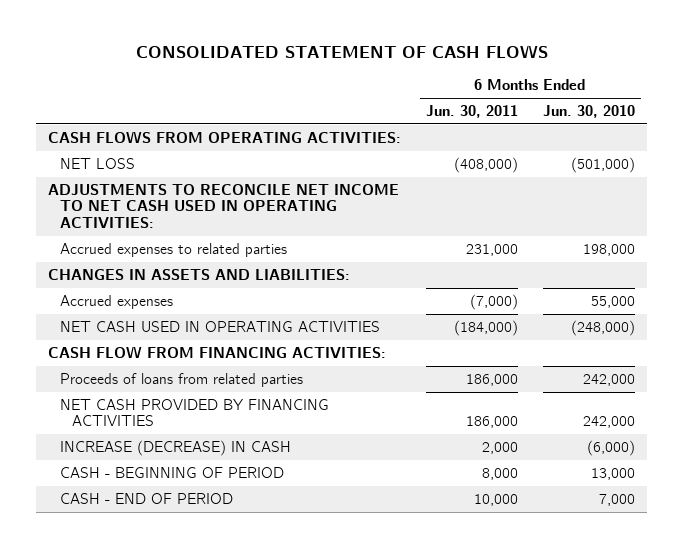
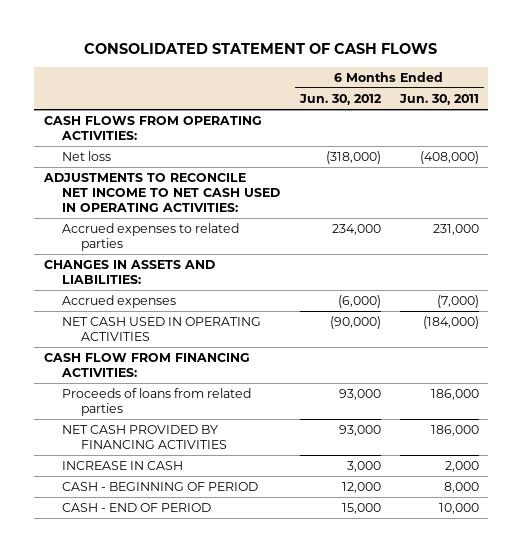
- | 6 Months Ended Jun. 30, 2011 | 6 Months Ended Jun. 30, 2010
+ | 6 Months Ended Jun. 30, 2012 | 6 Months Ended Jun. 30, 2011
- NET LOSS | (408,000) | (501,000)
+ Net loss | (318,000) | (408,000)
- INCREASE (DECREASE) IN CASH | 2,000 | (6,000)
+ INCREASE IN CASH | 3,000 | 2,000

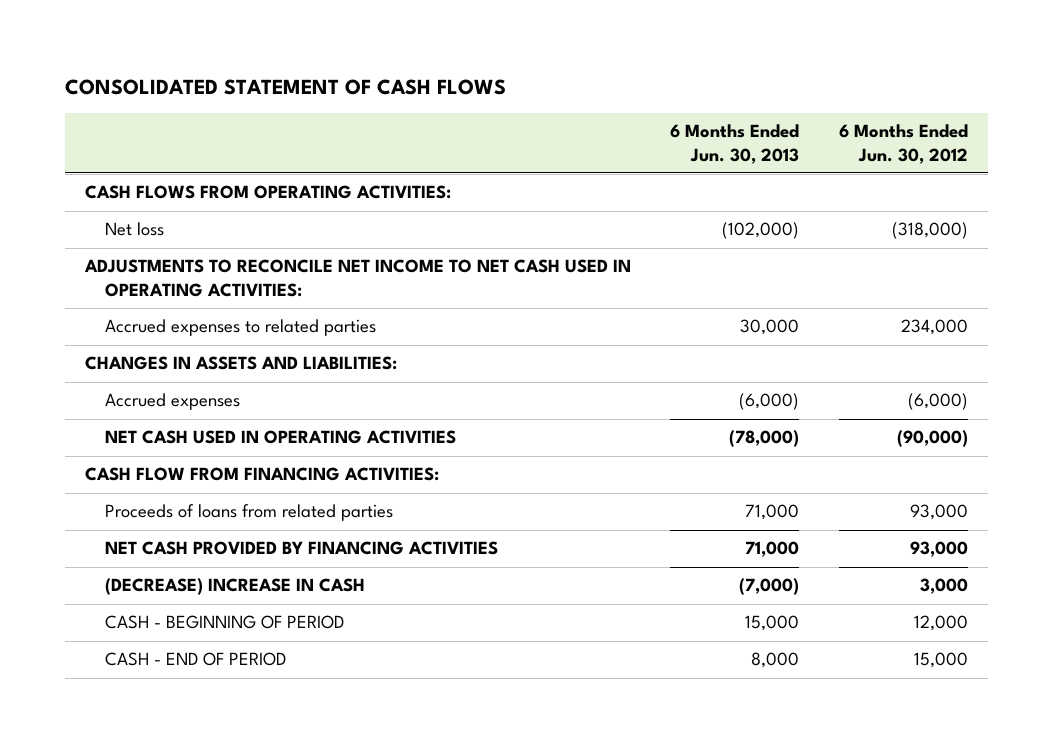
- | 6 Months Ended Jun. 30, 2012 | 6 Months Ended Jun. 30, 2011
+ | 6 Months Ended Jun. 30, 2013 | 6 Months Ended Jun. 30, 2012
- INCREASE IN CASH | 3,000 | 2,000
+ (DECREASE) INCREASE IN CASH | (7,000) | 3,000

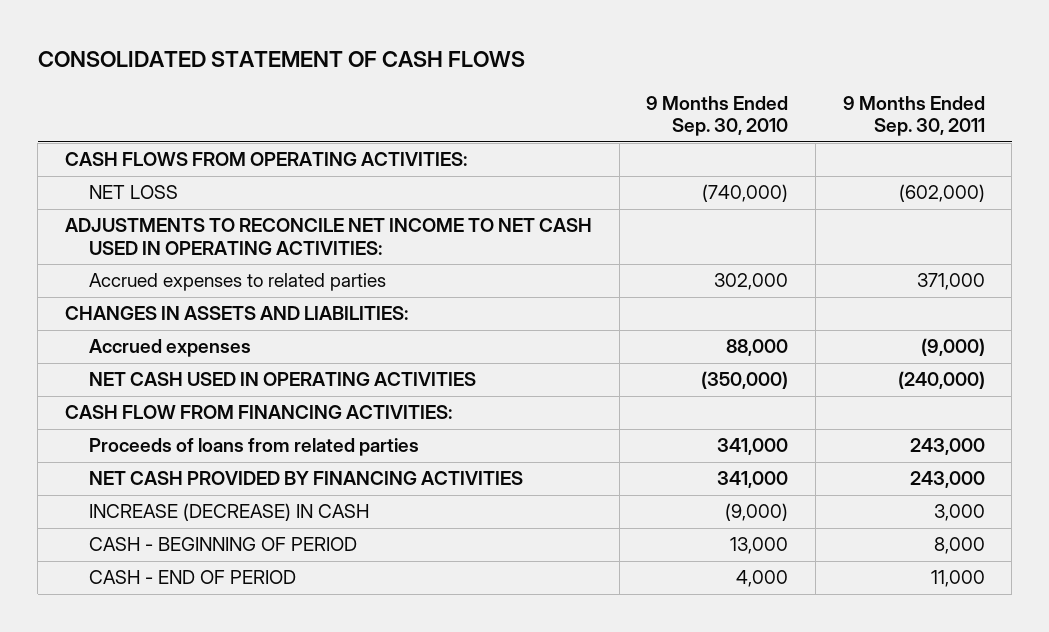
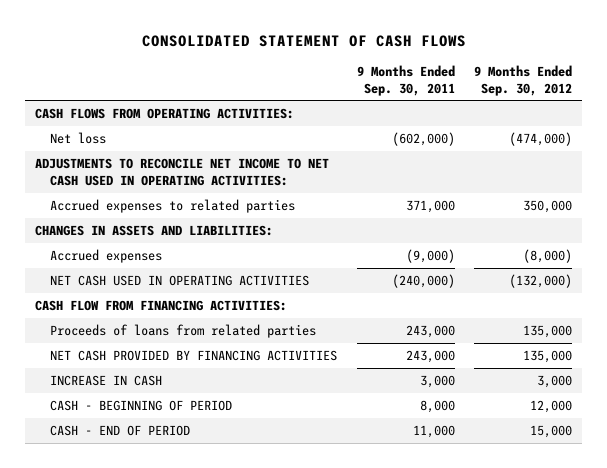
- | 9 Months Ended Sep. 30, 2010 | 9 Months Ended Sep. 30, 2011
+ | 9 Months Ended Sep. 30, 2011 | 9 Months Ended Sep. 30, 2012
- NET LOSS | (740,000) | (602,000)
+ Net loss | (602,000) | (474,000)
- INCREASE (DECREASE) IN CASH | (9,000) | 3,000
+ INCREASE IN CASH | 3,000 | 3,000

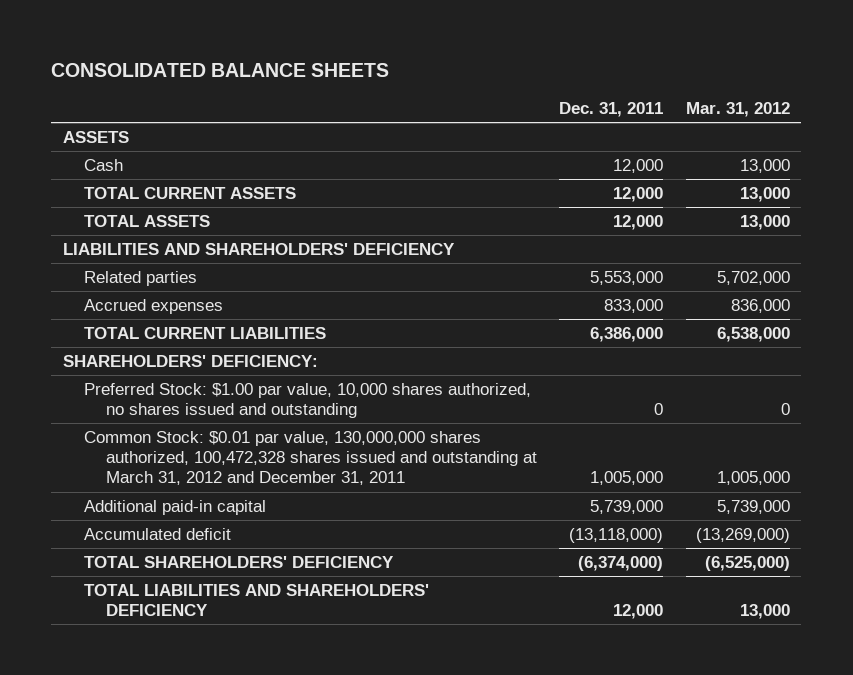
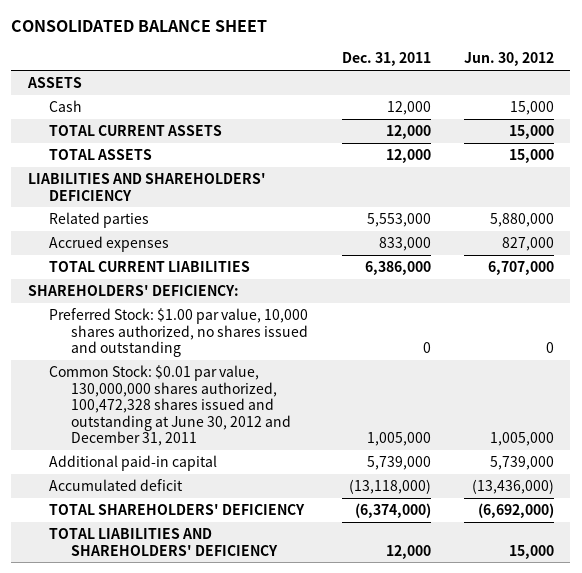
- CONSOLIDATED BALANCE SHEETS
+ CONSOLIDATED BALANCE SHEET
- | Dec. 31, 2011 | Mar. 31, 2012
+ | Dec. 31, 2011 | Jun. 30, 2012
- Common Stock: $0.01 par value, 130,000,000 shares authorized, 100,472,328 shares issued and outstanding at March 31, 2012 and December 31, 2011 | 1,005,000 | 1,005,000
+ Common Stock: $0.01 par value, 130,000,000 shares authorized, 100,472,328 shares issued and outstanding at June 30, 2012 and December 31, 2011 | 1,005,000 | 1,005,000

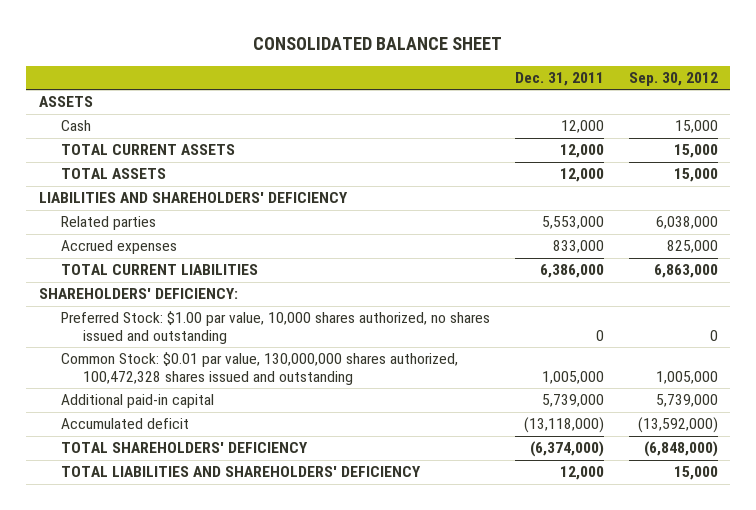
- | Dec. 31, 2011 | Jun. 30, 2012
+ | Dec. 31, 2011 | Sep. 30, 2012
- Common Stock: $0.01 par value, 130,000,000 shares authorized, 100,472,328 shares issued and outstanding at June 30, 2012 and December 31, 2011 | 1,005,000 | 1,005,000
+ Common Stock: $0.01 par value, 130,000,000 shares authorized, 100,472,328 shares issued and outstanding | 1,005,000 | 1,005,000

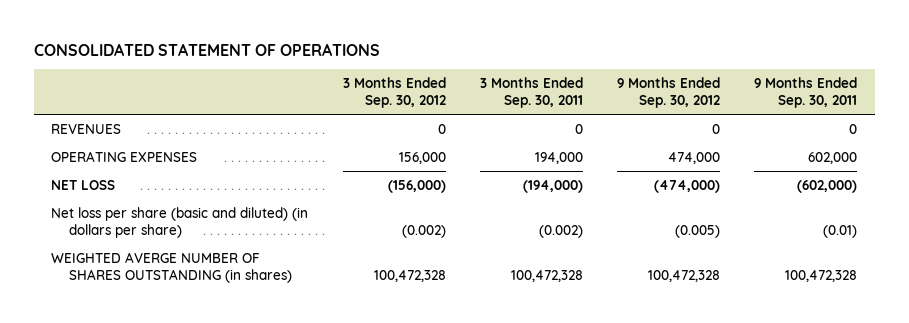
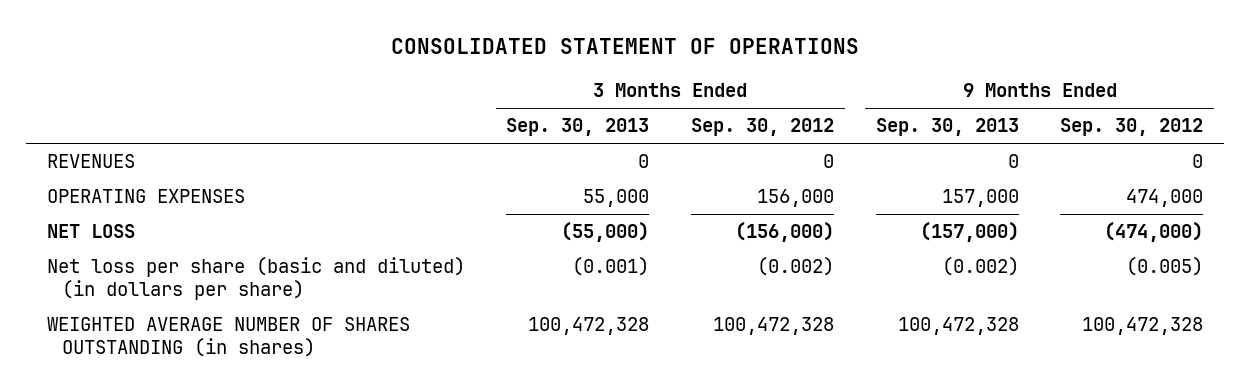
- | 3 Months Ended Sep. 30, 2012 | 3 Months Ended Sep. 30, 2011 | 9 Months Ended Sep. 30, 2012 | 9 Months Ended Sep. 30, 2011
+ | 3 Months Ended Sep. 30, 2013 | 3 Months Ended Sep. 30, 2012 | 9 Months Ended Sep. 30, 2013 | 9 Months Ended Sep. 30, 2012
- WEIGHTED AVERGE NUMBER OF SHARES OUTSTANDING (in shares) | 100,472,328 | 100,472,328 | 100,472,328 | 100,472,328
+ WEIGHTED AVERAGE NUMBER OF SHARES OUTSTANDING (in shares) | 100,472,328 | 100,472,328 | 100,472,328 | 100,472,328

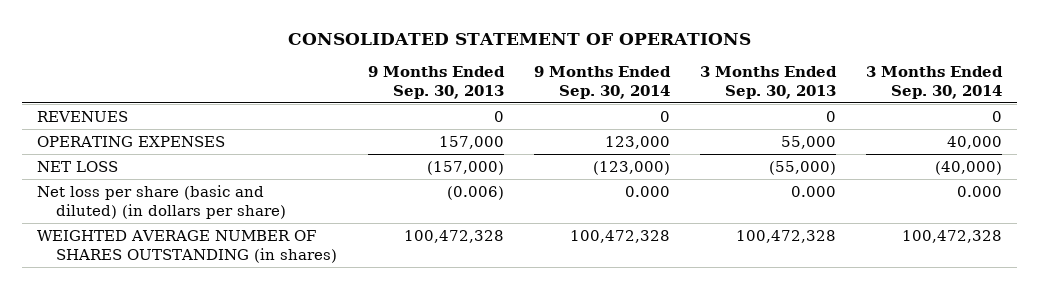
- | 3 Months Ended Sep. 30, 2013 | 3 Months Ended Sep. 30, 2012 | 9 Months Ended Sep. 30, 2013 | 9 Months Ended Sep. 30, 2012
+ | 9 Months Ended Sep. 30, 2013 | 9 Months Ended Sep. 30, 2014 | 3 Months Ended Sep. 30, 2013 | 3 Months Ended Sep. 30, 2014
- Net loss per share (basic and diluted) (in dollars per share) | (0.001) | (0.002) | (0.002) | (0.005)
+ Net loss per share (basic and diluted) (in dollars per share) | (0.006) | 0.000 | 0.000 | 0.000

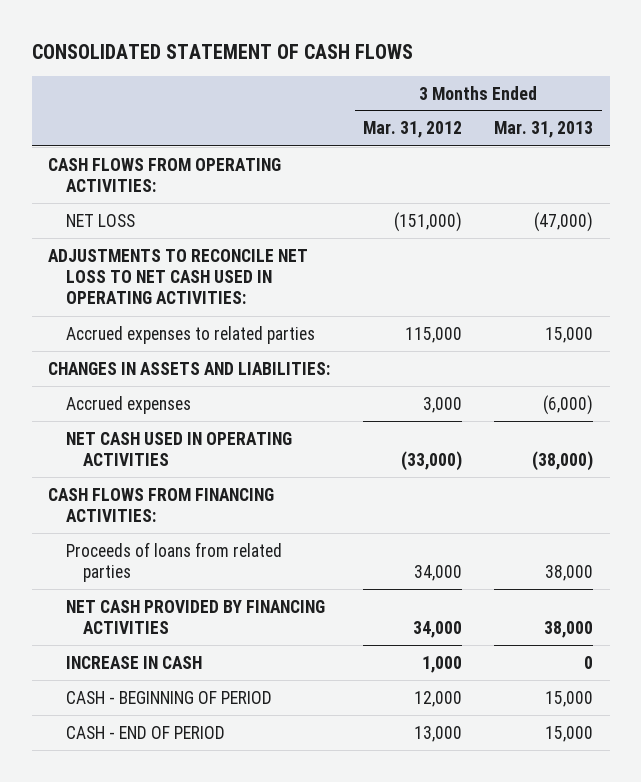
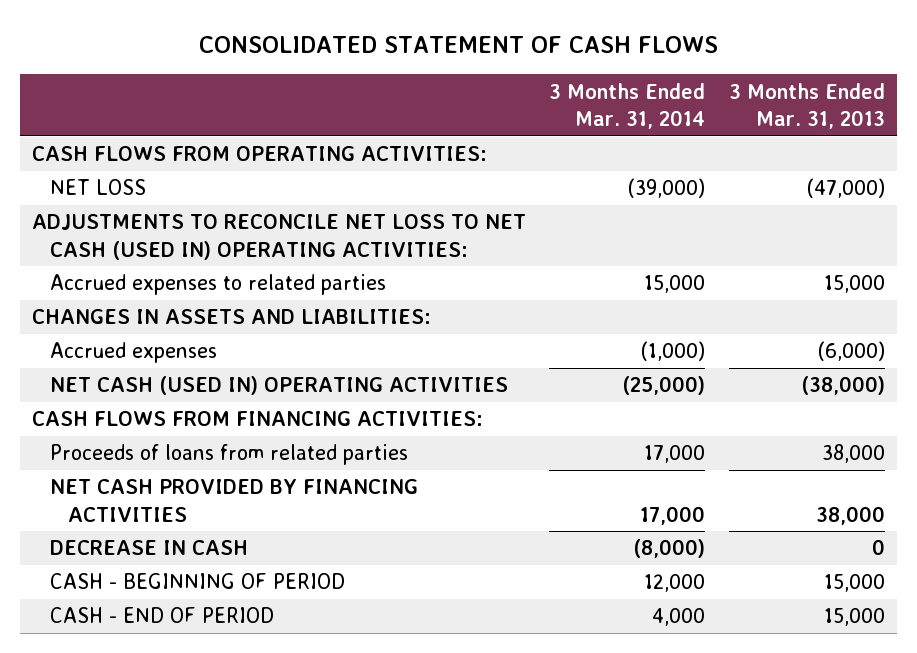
- | 3 Months Ended Mar. 31, 2012 | 3 Months Ended Mar. 31, 2013
+ | 3 Months Ended Mar. 31, 2014 | 3 Months Ended Mar. 31, 2013
- ADJUSTMENTS TO RECONCILE NET LOSS TO NET CASH USED IN OPERATING ACTIVITIES:
+ ADJUSTMENTS TO RECONCILE NET LOSS TO NET CASH (USED IN) OPERATING ACTIVITIES:
- NET CASH USED IN OPERATING ACTIVITIES | (33,000) | (38,000)
+ NET CASH (USED IN) OPERATING ACTIVITIES | (25,000) | (38,000)
- INCREASE IN CASH | 1,000 | 0
+ DECREASE IN CASH | (8,000) | 0

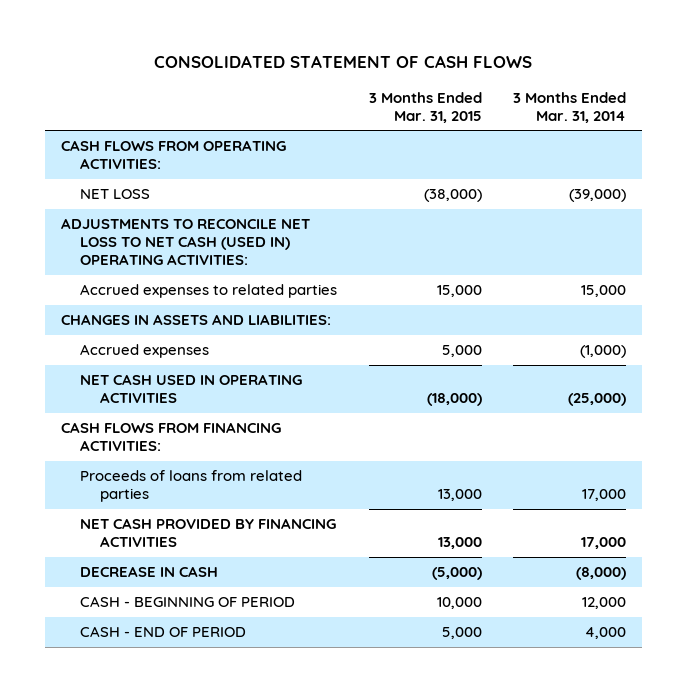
- | 3 Months Ended Mar. 31, 2014 | 3 Months Ended Mar. 31, 2013
+ | 3 Months Ended Mar. 31, 2015 | 3 Months Ended Mar. 31, 2014
- NET CASH (USED IN) OPERATING ACTIVITIES | (25,000) | (38,000)
+ NET CASH USED IN OPERATING ACTIVITIES | (18,000) | (25,000)

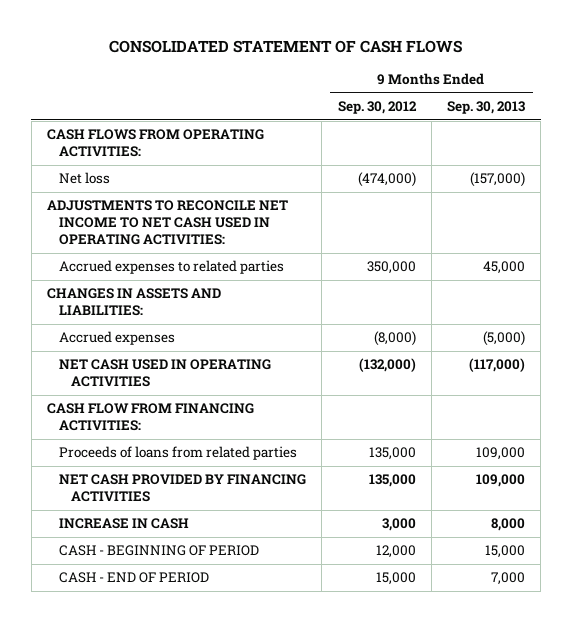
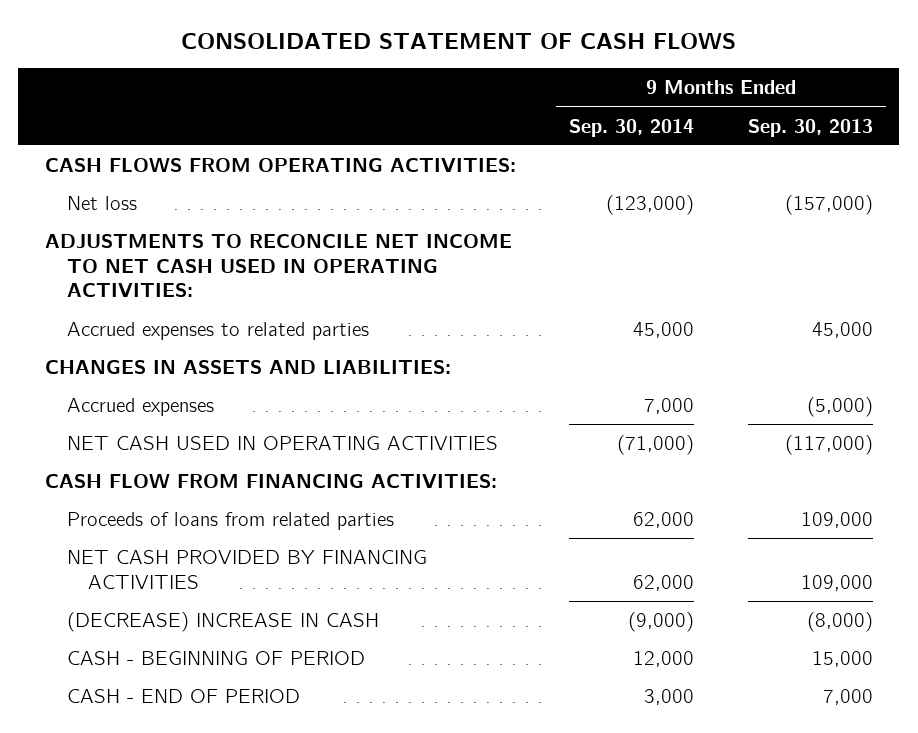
- | 9 Months Ended Sep. 30, 2012 | 9 Months Ended Sep. 30, 2013
+ | 9 Months Ended Sep. 30, 2014 | 9 Months Ended Sep. 30, 2013
- INCREASE IN CASH | 3,000 | 8,000
+ (DECREASE) INCREASE IN CASH | (9,000) | (8,000)

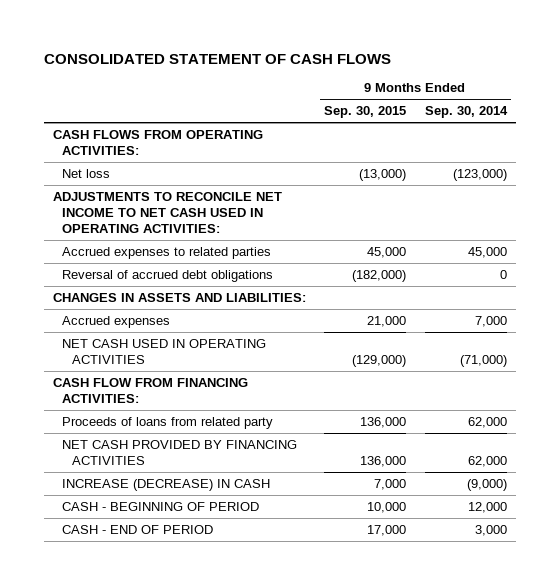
- | 9 Months Ended Sep. 30, 2014 | 9 Months Ended Sep. 30, 2013
+ | 9 Months Ended Sep. 30, 2015 | 9 Months Ended Sep. 30, 2014
+ Reversal of accrued debt obligations | (182,000) | 0
- Proceeds of loans from related parties | 62,000 | 109,000
+ Proceeds of loans from related party | 136,000 | 62,000
- (DECREASE) INCREASE IN CASH | (9,000) | (8,000)
+ INCREASE (DECREASE) IN CASH | 7,000 | (9,000)

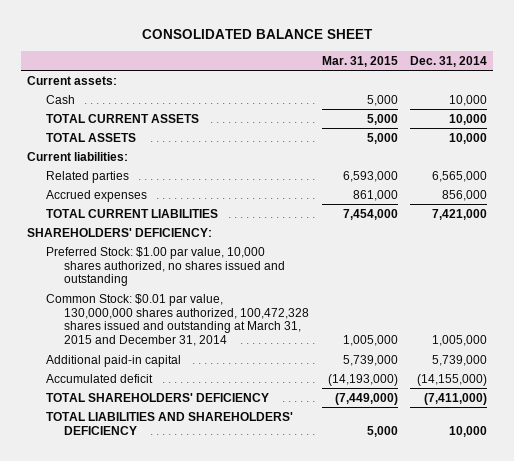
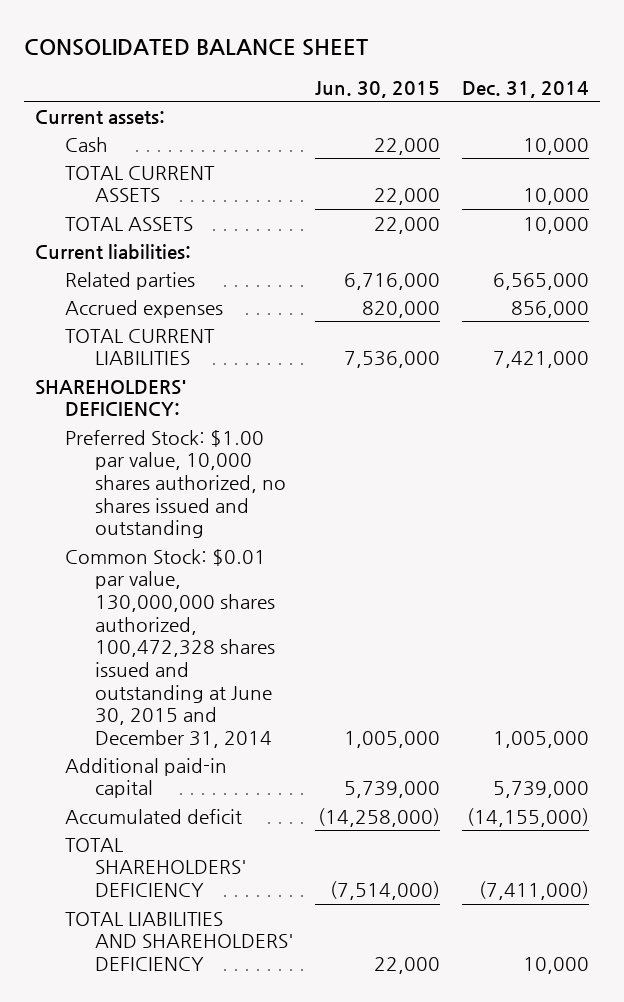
- | Mar. 31, 2015 | Dec. 31, 2014
+ | Jun. 30, 2015 | Dec. 31, 2014
- Common Stock: $0.01 par value, 130,000,000 shares authorized, 100,472,328 shares issued and outstanding at March 31, 2015 and December 31, 2014 | 1,005,000 | 1,005,000
+ Common Stock: $0.01 par value, 130,000,000 shares authorized, 100,472,328 shares issued and outstanding at June 30, 2015 and December 31, 2014 | 1,005,000 | 1,005,000

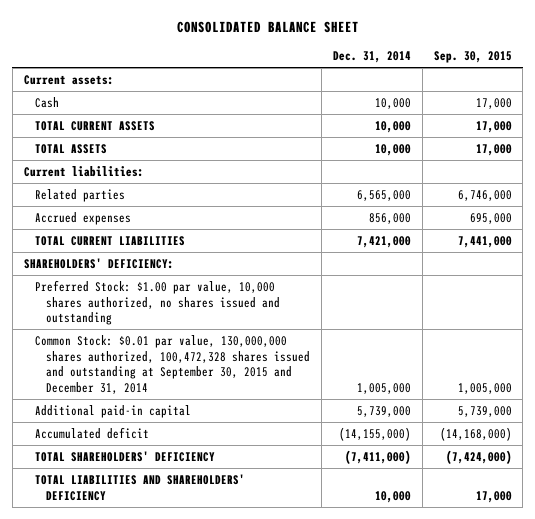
- | Jun. 30, 2015 | Dec. 31, 2014
+ | Dec. 31, 2014 | Sep. 30, 2015
- Common Stock: $0.01 par value, 130,000,000 shares authorized, 100,472,328 shares issued and outstanding at June 30, 2015 and December 31, 2014 | 1,005,000 | 1,005,000
+ Common Stock: $0.01 par value, 130,000,000 shares authorized, 100,472,328 shares issued and outstanding at September 30, 2015 and December 31, 2014 | 1,005,000 | 1,005,000

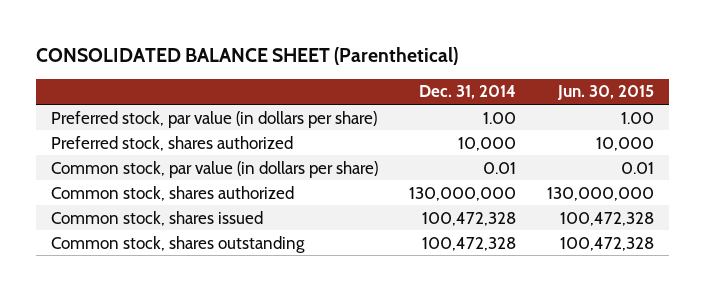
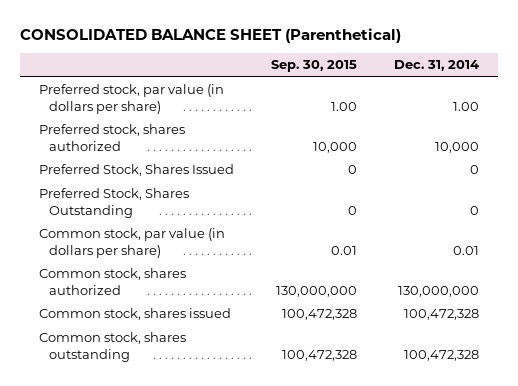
- | Dec. 31, 2014 | Jun. 30, 2015
+ | Sep. 30, 2015 | Dec. 31, 2014
+ Preferred Stock, Shares Issued | 0 | 0
+ Preferred Stock, Shares Outstanding | 0 | 0

